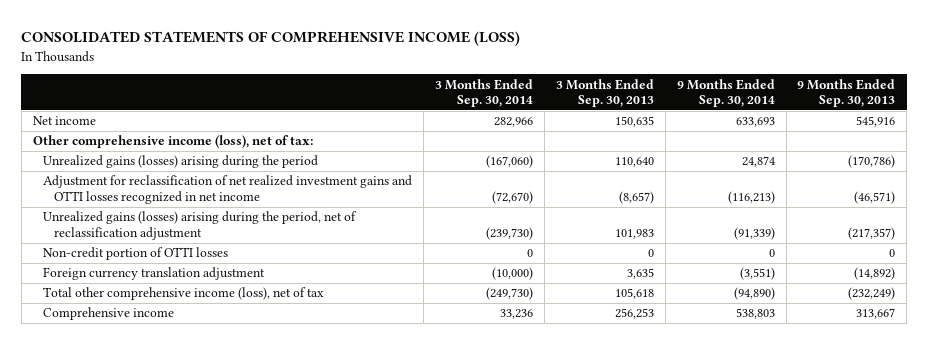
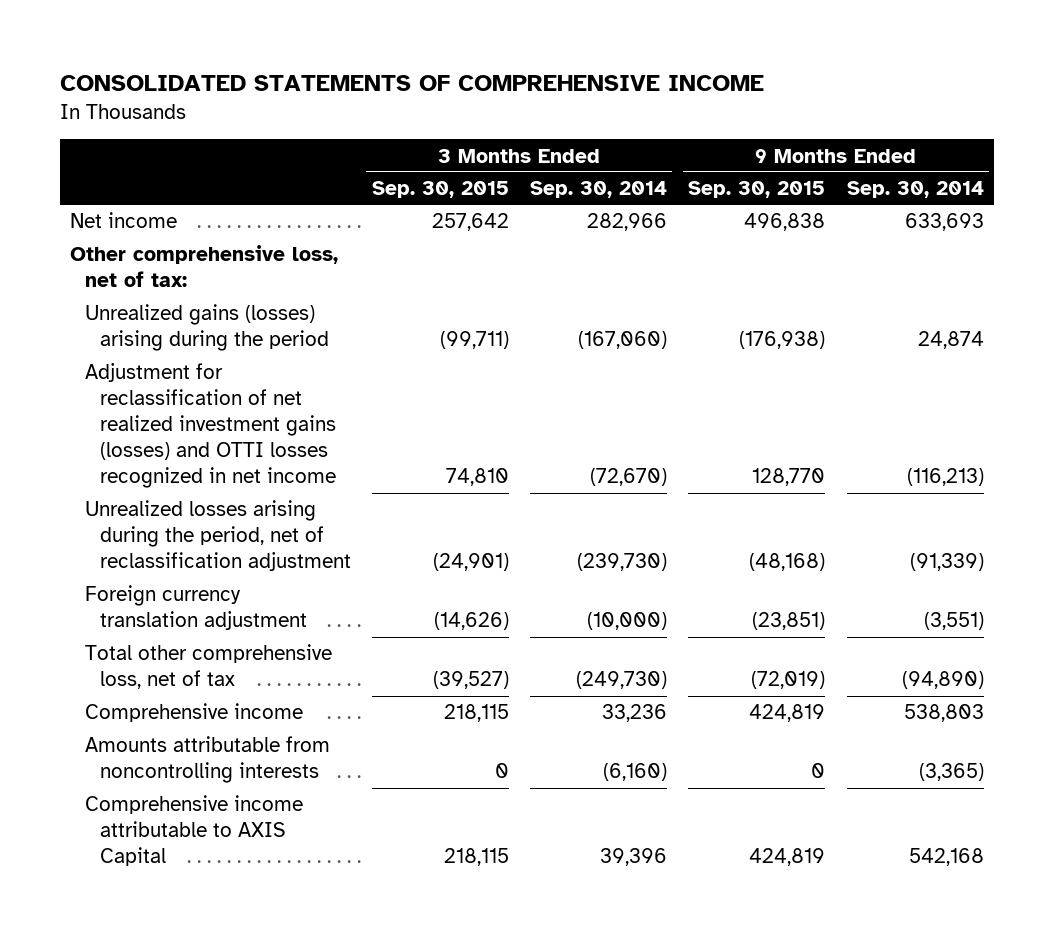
- CONSOLIDATED STATEMENTS OF COMPREHENSIVE INCOME (LOSS)
+ CONSOLIDATED STATEMENTS OF COMPREHENSIVE INCOME
- | 3 Months Ended Sep. 30, 2014 | 3 Months Ended Sep. 30, 2013 | 9 Months Ended Sep. 30, 2014 | 9 Months Ended Sep. 30, 2013
+ | 3 Months Ended Sep. 30, 2015 | 3 Months Ended Sep. 30, 2014 | 9 Months Ended Sep. 30, 2015 | 9 Months Ended Sep. 30, 2014
- Other comprehensive income (loss), net of tax:
+ Other comprehensive loss, net of tax:
- Adjustment for reclassification of net realized investment gains and OTTI losses recognized in net income | (72,670) | (8,657) | (116,213) | (46,571)
- Unrealized gains (losses) arising during the period, net of reclassification adjustment | (239,730) | 101,983 | (91,339) | (217,357)
- Non-credit portion of OTTI losses | 0 | 0 | 0 | 0
+ Adjustment for reclassification of net realized investment gains (losses) and OTTI losses recognized in net income | 74,810 | (72,670) | 128,770 | (116,213)
+ Unrealized losses arising during the period, net of reclassification adjustment | (24,901) | (239,730) | (48,168) | (91,339)
- Total other comprehensive income (loss), net of tax | (249,730) | 105,618 | (94,890) | (232,249)
+ Total other comprehensive loss, net of tax | (39,527) | (249,730) | (72,019) | (94,890)
+ Amounts attributable from noncontrolling interests | 0 | (6,160) | 0 | (3,365)
+ Comprehensive income attributable to AXIS Capital | 218,115 | 39,396 | 424,819 | 542,168

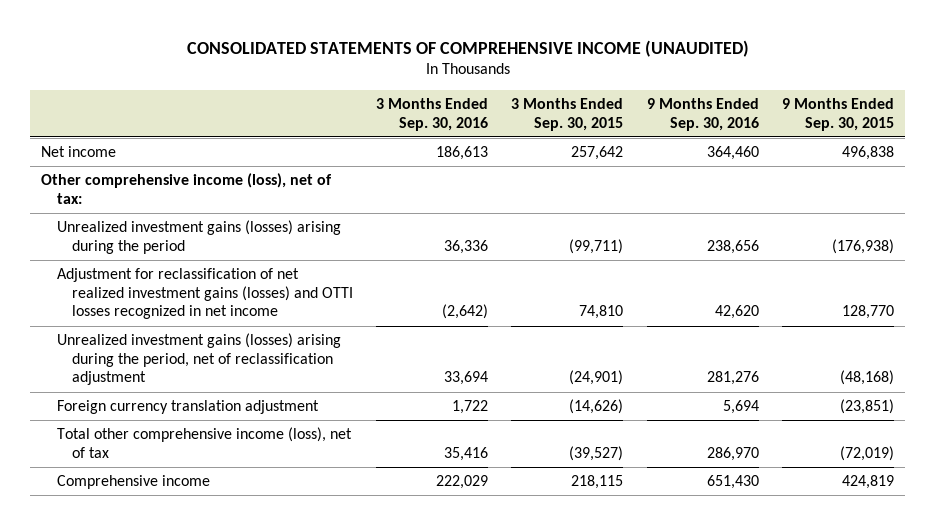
- CONSOLIDATED STATEMENTS OF COMPREHENSIVE INCOME
+ CONSOLIDATED STATEMENTS OF COMPREHENSIVE INCOME (UNAUDITED)
- | 3 Months Ended Sep. 30, 2015 | 3 Months Ended Sep. 30, 2014 | 9 Months Ended Sep. 30, 2015 | 9 Months Ended Sep. 30, 2014
+ | 3 Months Ended Sep. 30, 2016 | 3 Months Ended Sep. 30, 2015 | 9 Months Ended Sep. 30, 2016 | 9 Months Ended Sep. 30, 2015
- Other comprehensive loss, net of tax:
- Unrealized gains (losses) arising during the period | (99,711) | (167,060) | (176,938) | 24,874
+ Other comprehensive income (loss), net of tax:
+ Unrealized investment gains (losses) arising during the period | 36,336 | (99,711) | 238,656 | (176,938)
- Unrealized losses arising during the period, net of reclassification adjustment | (24,901) | (239,730) | (48,168) | (91,339)
+ Unrealized investment gains (losses) arising during the period, net of reclassification adjustment | 33,694 | (24,901) | 281,276 | (48,168)
- Total other comprehensive loss, net of tax | (39,527) | (249,730) | (72,019) | (94,890)
+ Total other comprehensive income (loss), net of tax | 35,416 | (39,527) | 286,970 | (72,019)
- Amounts attributable from noncontrolling interests | 0 | (6,160) | 0 | (3,365)
- Comprehensive income attributable to AXIS Capital | 218,115 | 39,396 | 424,819 | 542,168

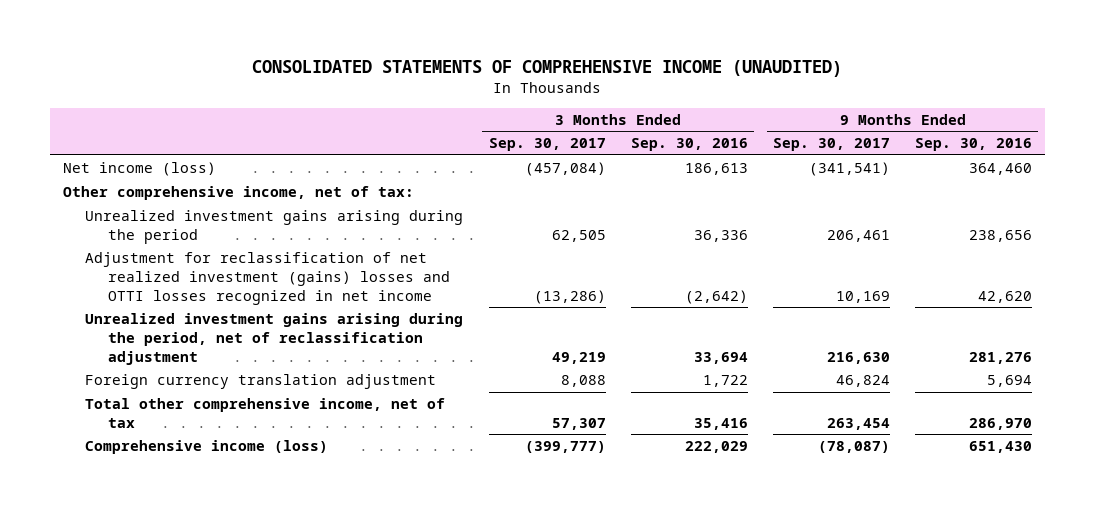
- | 3 Months Ended Sep. 30, 2016 | 3 Months Ended Sep. 30, 2015 | 9 Months Ended Sep. 30, 2016 | 9 Months Ended Sep. 30, 2015
+ | 3 Months Ended Sep. 30, 2017 | 3 Months Ended Sep. 30, 2016 | 9 Months Ended Sep. 30, 2017 | 9 Months Ended Sep. 30, 2016
- Net income | 186,613 | 257,642 | 364,460 | 496,838
- Other comprehensive income (loss), net of tax:
- Unrealized investment gains (losses) arising during the period | 36,336 | (99,711) | 238,656 | (176,938)
- Adjustment for reclassification of net realized investment gains (losses) and OTTI losses recognized in net income | (2,642) | 74,810 | 42,620 | 128,770
- Unrealized investment gains (losses) arising during the period, net of reclassification adjustment | 33,694 | (24,901) | 281,276 | (48,168)
+ Net income (loss) | (457,084) | 186,613 | (341,541) | 364,460
+ Other comprehensive income, net of tax:
+ Unrealized investment gains arising during the period | 62,505 | 36,336 | 206,461 | 238,656
+ Adjustment for reclassification of net realized investment (gains) losses and OTTI losses recognized in net income | (13,286) | (2,642) | 10,169 | 42,620
+ Unrealized investment gains arising during the period, net of reclassification adjustment | 49,219 | 33,694 | 216,630 | 281,276
- Total other comprehensive income (loss), net of tax | 35,416 | (39,527) | 286,970 | (72,019)
- Comprehensive income | 222,029 | 218,115 | 651,430 | 424,819
+ Total other comprehensive income, net of tax | 57,307 | 35,416 | 263,454 | 286,970
+ Comprehensive income (loss) | (399,777) | 222,029 | (78,087) | 651,430

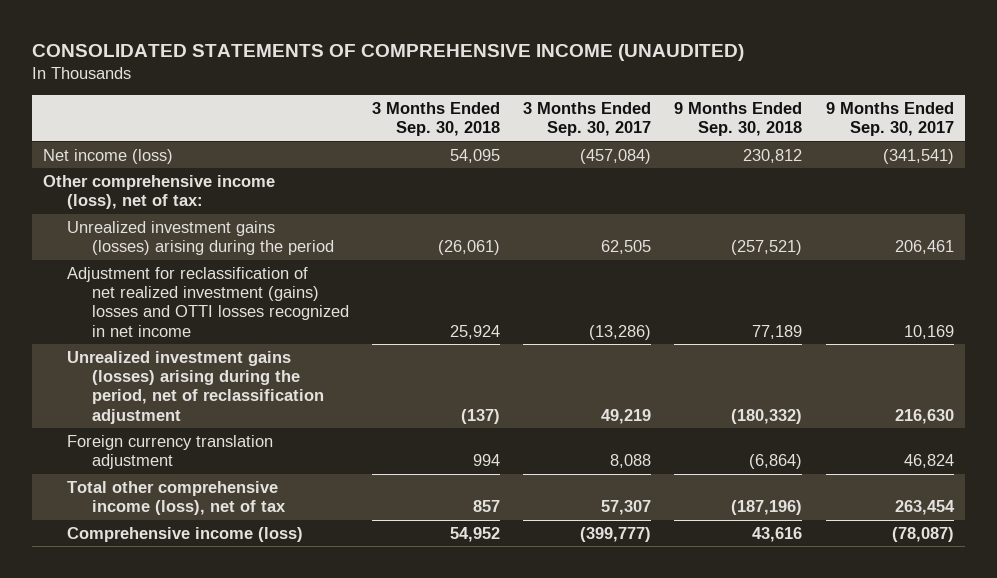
- | 3 Months Ended Sep. 30, 2017 | 3 Months Ended Sep. 30, 2016 | 9 Months Ended Sep. 30, 2017 | 9 Months Ended Sep. 30, 2016
+ | 3 Months Ended Sep. 30, 2018 | 3 Months Ended Sep. 30, 2017 | 9 Months Ended Sep. 30, 2018 | 9 Months Ended Sep. 30, 2017
- Other comprehensive income, net of tax:
- Unrealized investment gains arising during the period | 62,505 | 36,336 | 206,461 | 238,656
+ Other comprehensive income (loss), net of tax:
+ Unrealized investment gains (losses) arising during the period | (26,061) | 62,505 | (257,521) | 206,461
- Unrealized investment gains arising during the period, net of reclassification adjustment | 49,219 | 33,694 | 216,630 | 281,276
+ Unrealized investment gains (losses) arising during the period, net of reclassification adjustment | (137) | 49,219 | (180,332) | 216,630
- Total other comprehensive income, net of tax | 57,307 | 35,416 | 263,454 | 286,970
+ Total other comprehensive income (loss), net of tax | 857 | 57,307 | (187,196) | 263,454

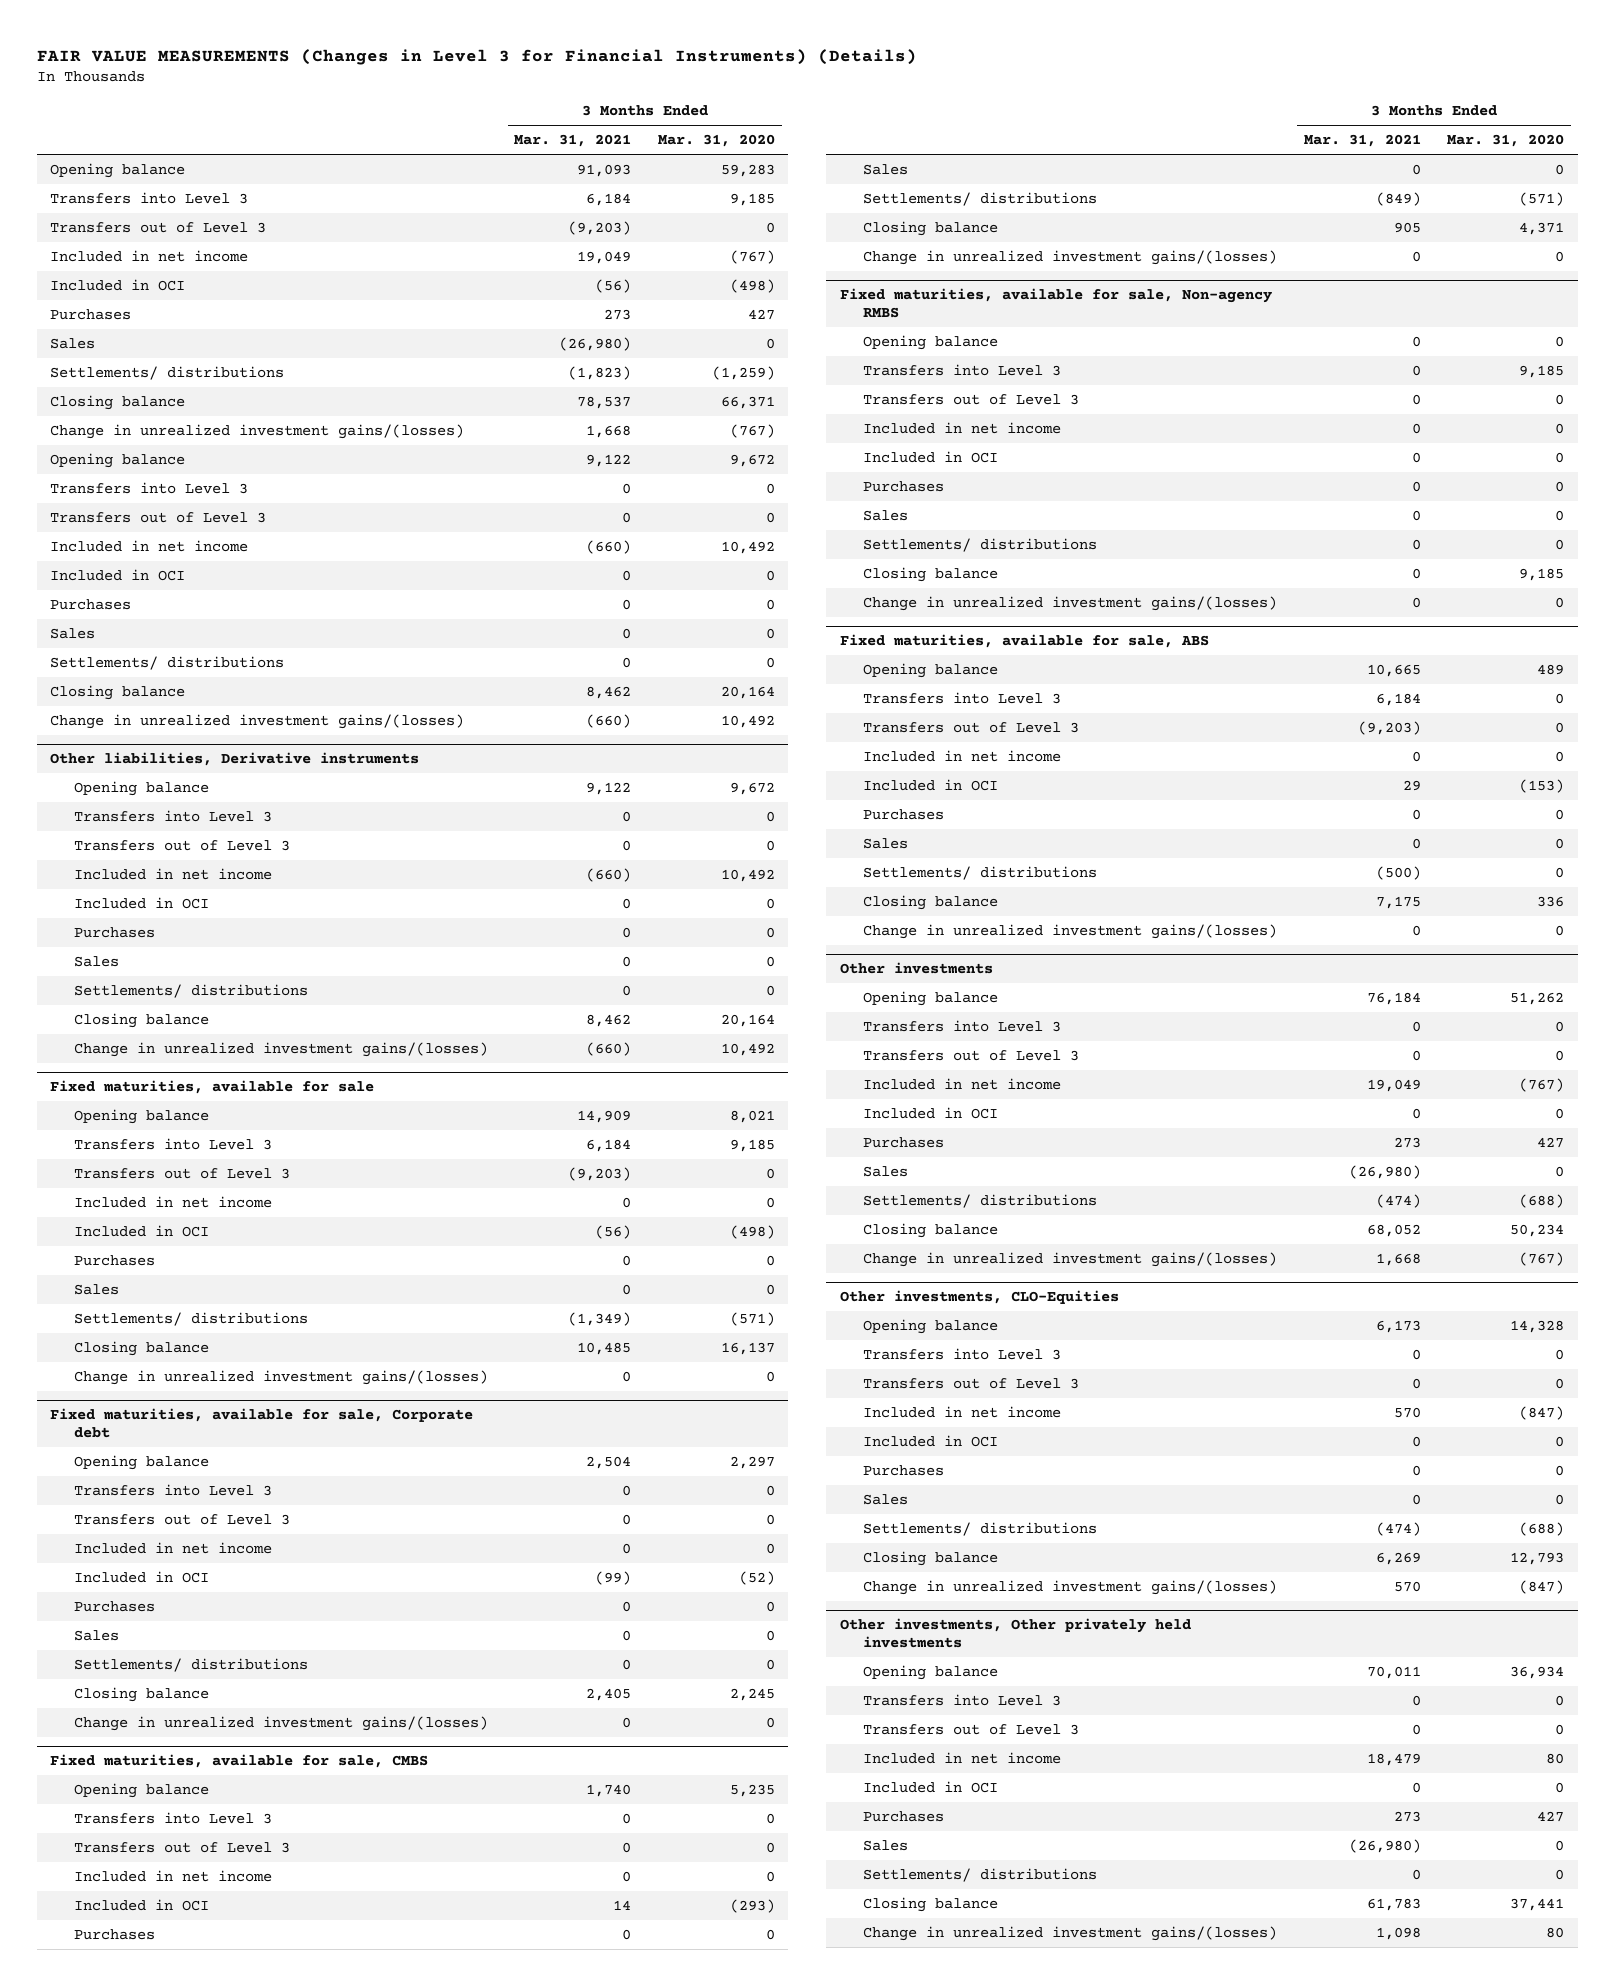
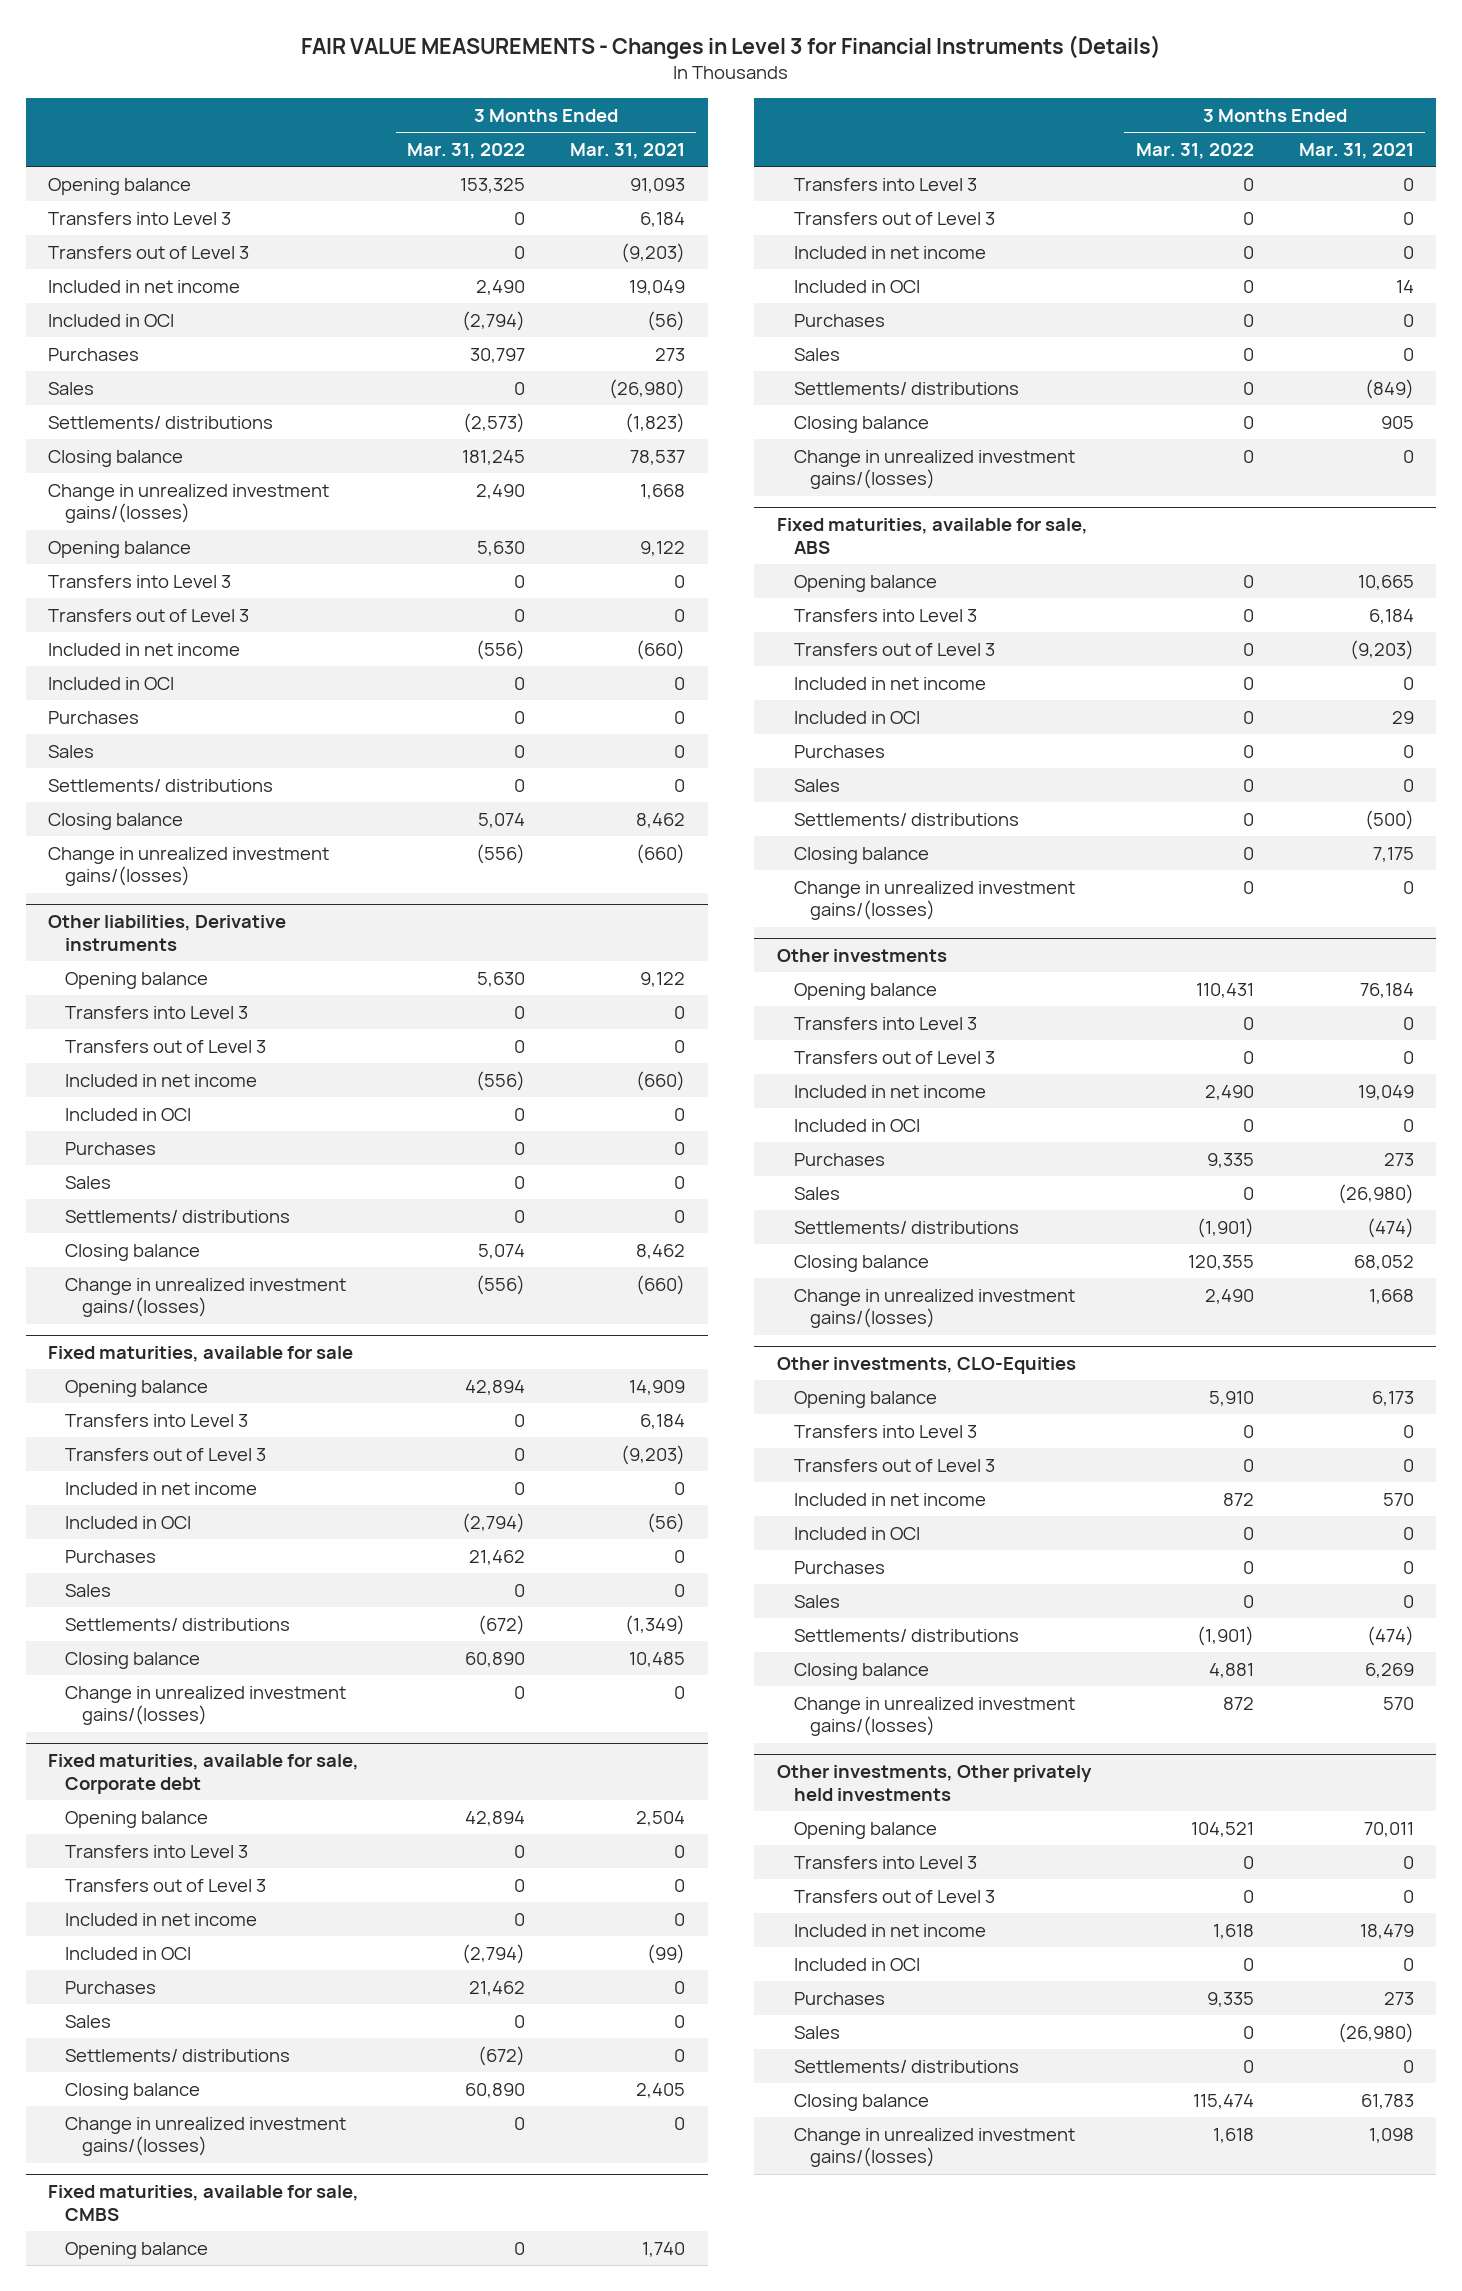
- FAIR VALUE MEASUREMENTS (Changes in Level 3 for Financial Instruments) (Details)
+ FAIR VALUE MEASUREMENTS - Changes in Level 3 for Financial Instruments (Details)
- | 3 Months Ended Mar. 31, 2021 | 3 Months Ended Mar. 31, 2020
+ | 3 Months Ended Mar. 31, 2022 | 3 Months Ended Mar. 31, 2021
- Fixed maturities, available for sale, Non-agency RMBS
- Opening balance | 0 | 0
- Transfers into Level 3 | 0 | 9,185
- Transfers out of Level 3 | 0 | 0
- Included in net income | 0 | 0
- Included in OCI | 0 | 0
- Purchases | 0 | 0
- Sales | 0 | 0
- Settlements/ distributions | 0 | 0
- Closing balance | 0 | 9,185
- Change in unrealized investment gains/(losses) | 0 | 0

